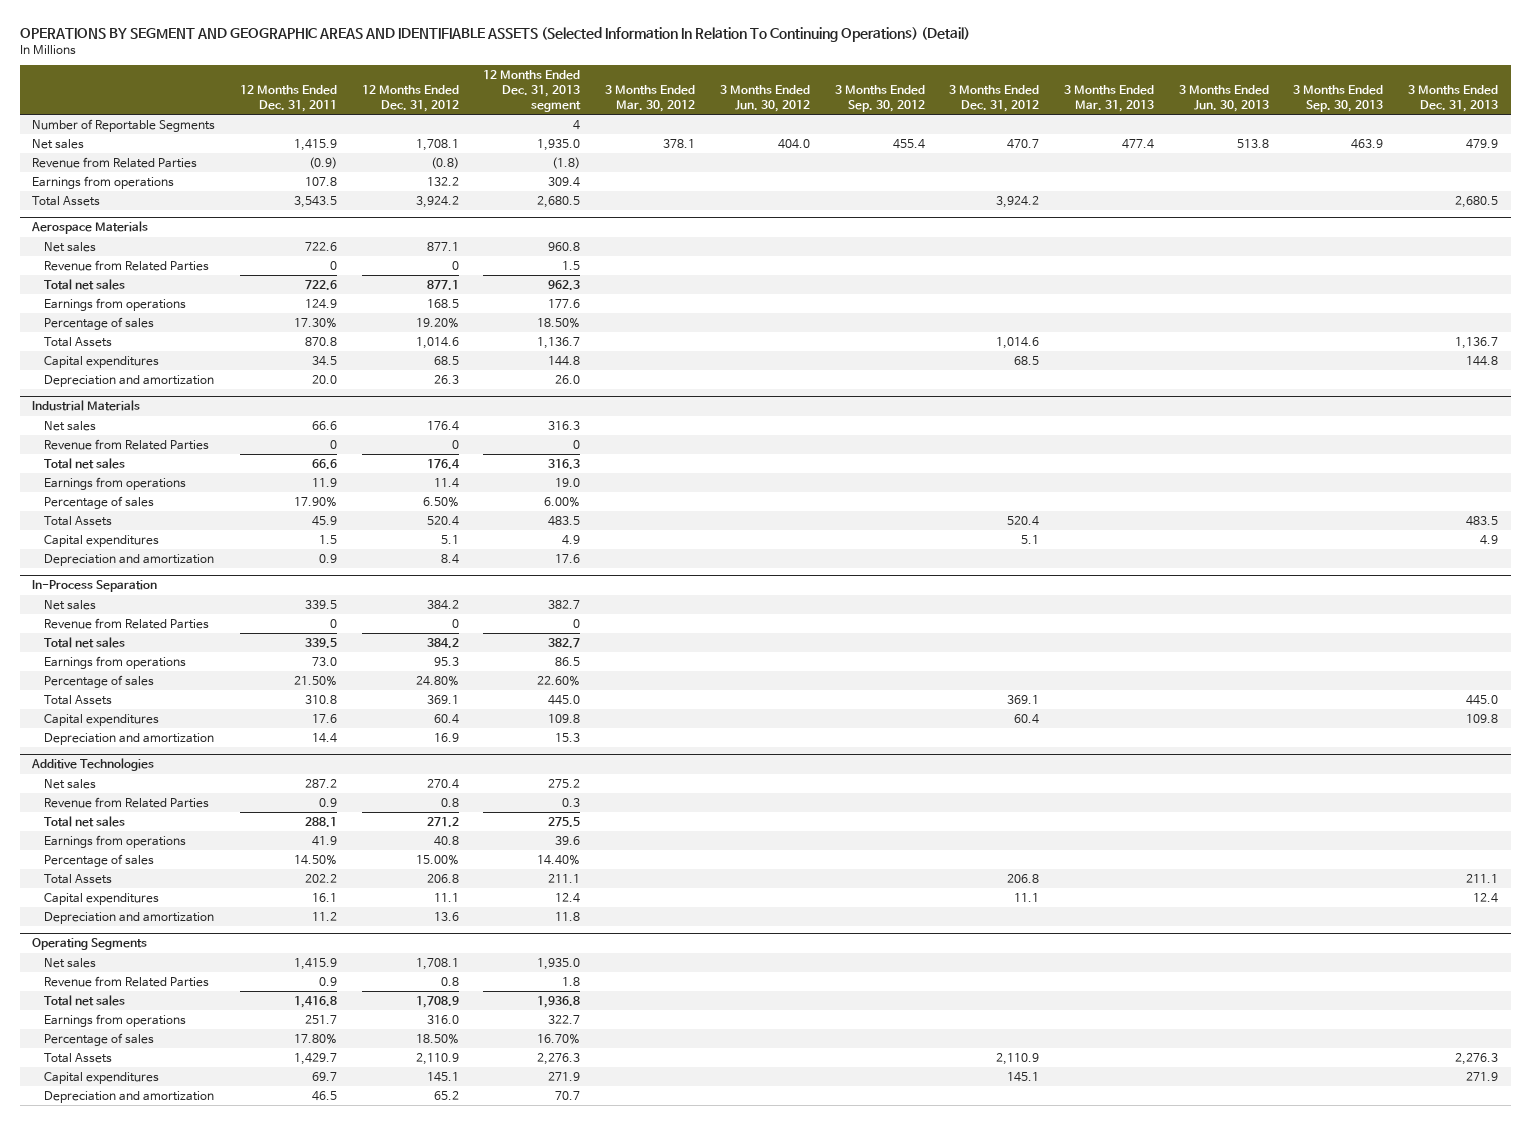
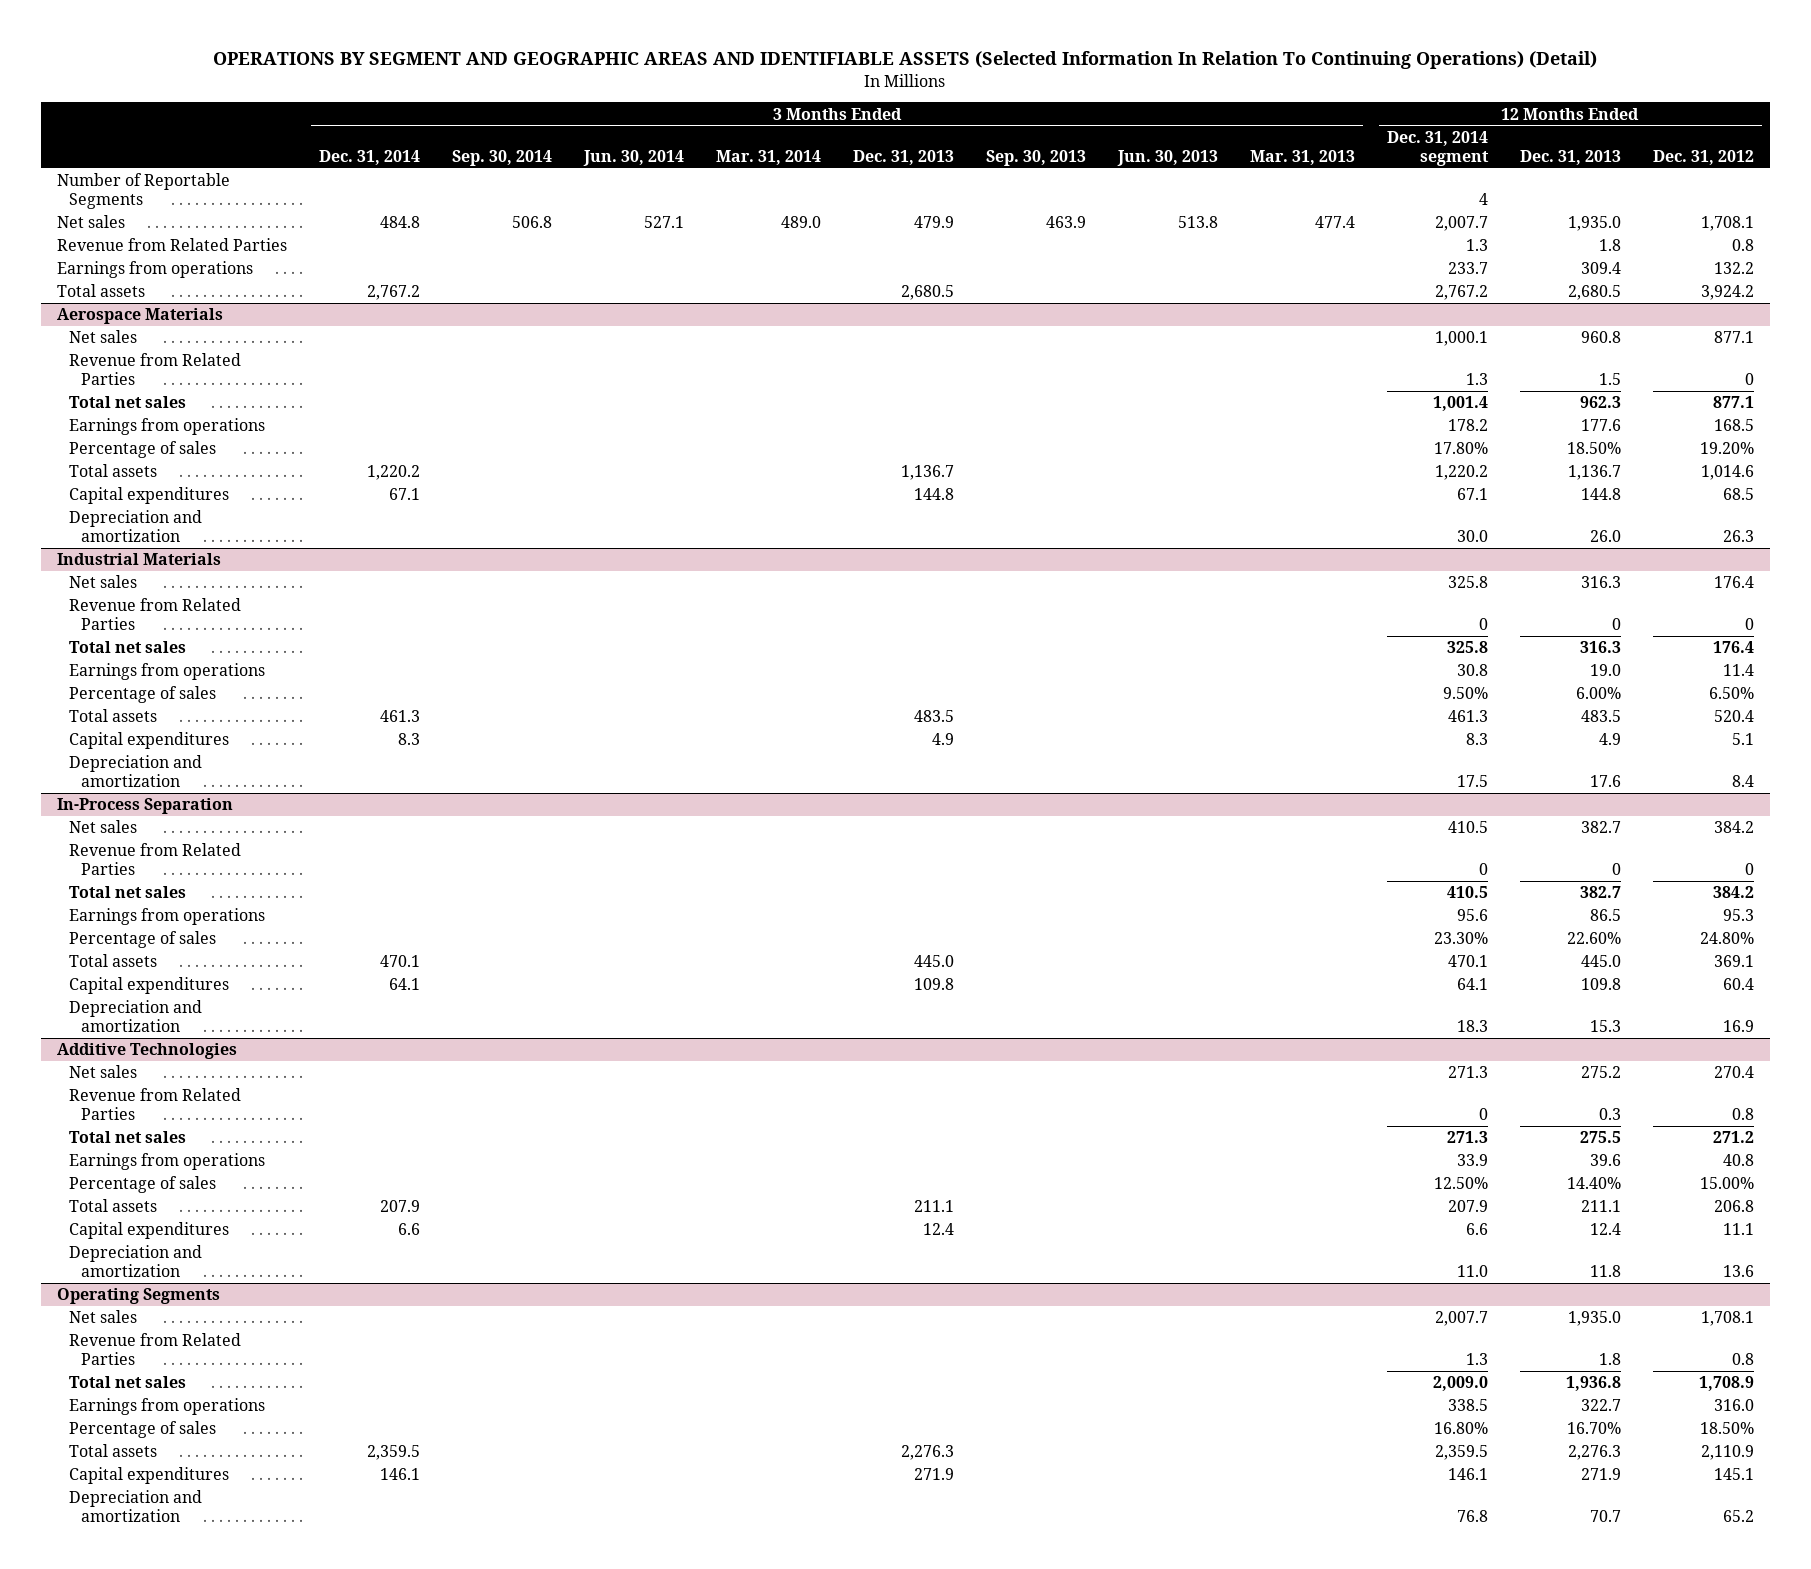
- | 12 Months Ended Dec. 31, 2011 | 12 Months Ended Dec. 31, 2012 | 12 Months Ended Dec. 31, 2013 segment | 3 Months Ended Mar. 30, 2012 | 3 Months Ended Jun. 30, 2012 | 3 Months Ended Sep. 30, 2012 | 3 Months Ended Dec. 31, 2012 | 3 Months Ended Mar. 31, 2013 | 3 Months Ended Jun. 30, 2013 | 3 Months Ended Sep. 30, 2013 | 3 Months Ended Dec. 31, 2013
+ | 3 Months Ended Dec. 31, 2014 | 3 Months Ended Sep. 30, 2014 | 3 Months Ended Jun. 30, 2014 | 3 Months Ended Mar. 31, 2014 | 3 Months Ended Dec. 31, 2013 | 3 Months Ended Sep. 30, 2013 | 3 Months Ended Jun. 30, 2013 | 3 Months Ended Mar. 31, 2013 | 12 Months Ended Dec. 31, 2014 segment | 12 Months Ended Dec. 31, 2013 | 12 Months Ended Dec. 31, 2012
- Revenue from Related Parties | (0.9) | (0.8) | (1.8) | | | | | | | |
+ Revenue from Related Parties | | | | | | | | | 1.3 | 1.8 | 0.8
- Total Assets | 3,543.5 | 3,924.2 | 2,680.5 | | | | 3,924.2 | | | | 2,680.5
+ Total assets | 2,767.2 | | | | 2,680.5 | | | | 2,767.2 | 2,680.5 | 3,924.2
@ Aerospace Materials
- Total Assets | 870.8 | 1,014.6 | 1,136.7 | | | | 1,014.6 | | | | 1,136.7
+ Total assets | 1,220.2 | | | | 1,136.7 | | | | 1,220.2 | 1,136.7 | 1,014.6
@ Industrial Materials
- Total Assets | 45.9 | 520.4 | 483.5 | | | | 520.4 | | | | 483.5
+ Total assets | 461.3 | | | | 483.5 | | | | 461.3 | 483.5 | 520.4
@ In-Process Separation
- Total Assets | 310.8 | 369.1 | 445.0 | | | | 369.1 | | | | 445.0
+ Total assets | 470.1 | | | | 445.0 | | | | 470.1 | 445.0 | 369.1
@ Additive Technologies
- Total Assets | 202.2 | 206.8 | 211.1 | | | | 206.8 | | | | 211.1
+ Total assets | 207.9 | | | | 211.1 | | | | 207.9 | 211.1 | 206.8
@ Operating Segments
- Total Assets | 1,429.7 | 2,110.9 | 2,276.3 | | | | 2,110.9 | | | | 2,276.3
+ Total assets | 2,359.5 | | | | 2,276.3 | | | | 2,359.5 | 2,276.3 | 2,110.9

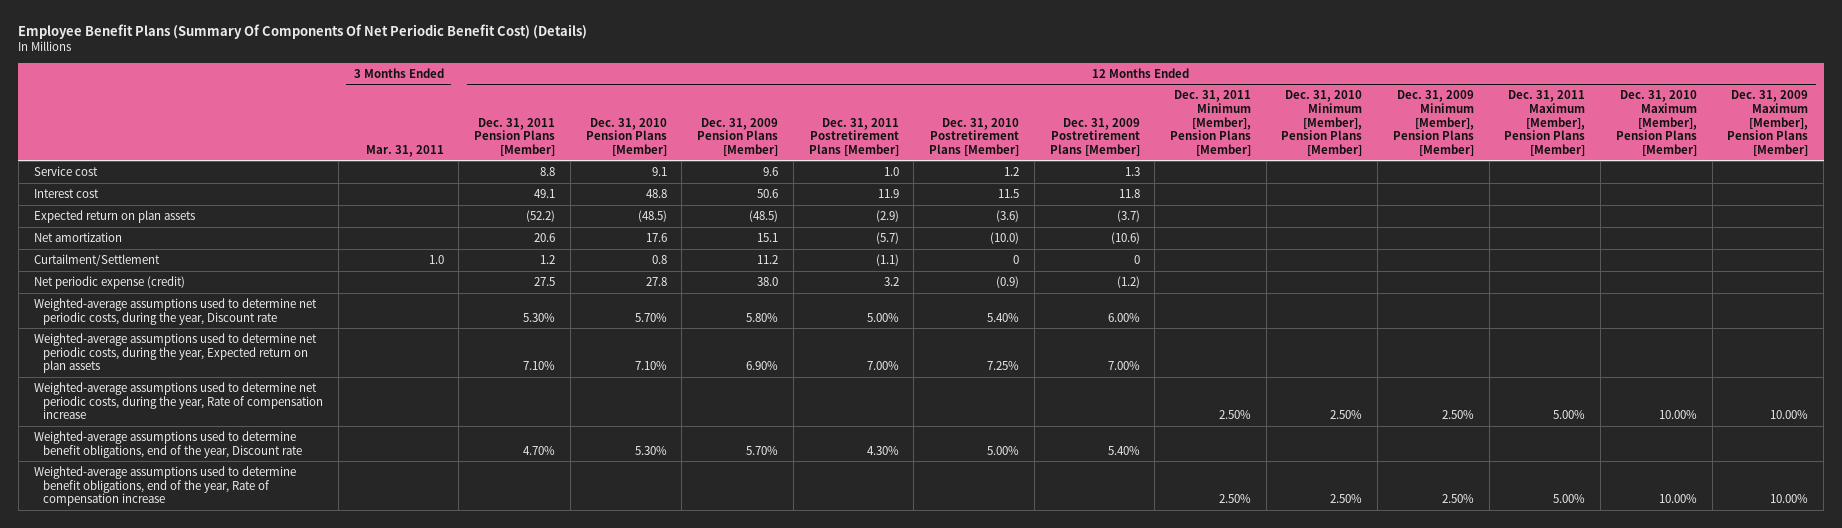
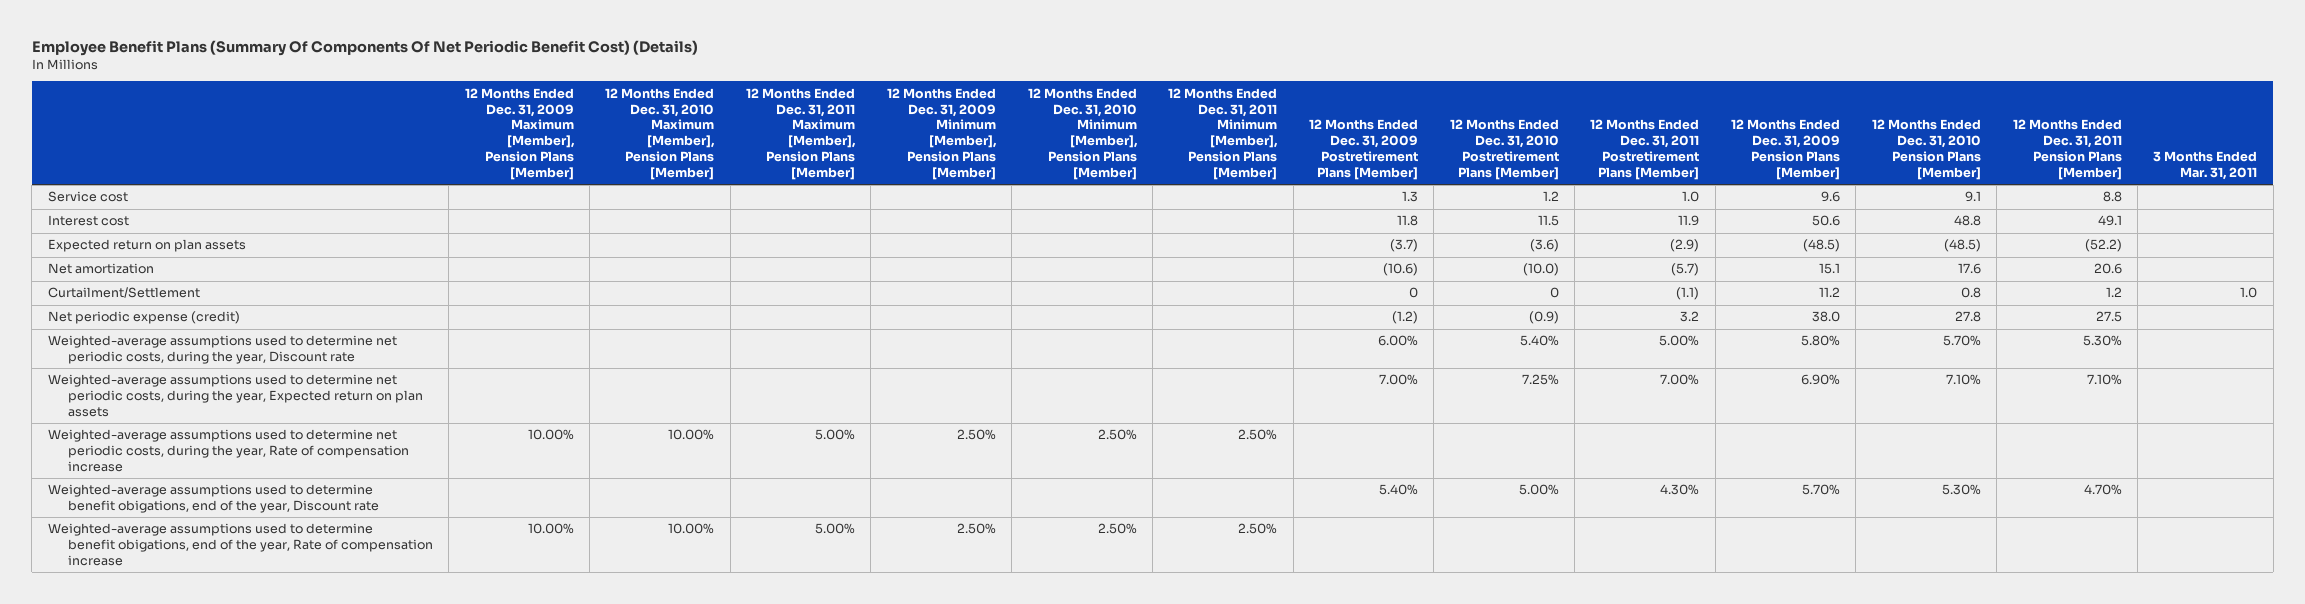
- | 3 Months Ended Mar. 31, 2011 | 12 Months Ended Dec. 31, 2011 Pension Plans [Member] | 12 Months Ended Dec. 31, 2010 Pension Plans [Member] | 12 Months Ended Dec. 31, 2009 Pension Plans [Member] | 12 Months Ended Dec. 31, 2011 Postretirement Plans [Member] | 12 Months Ended Dec. 31, 2010 Postretirement Plans [Member] | 12 Months Ended Dec. 31, 2009 Postretirement Plans [Member] | 12 Months Ended Dec. 31, 2011 Minimum [Member], Pension Plans [Member] | 12 Months Ended Dec. 31, 2010 Minimum [Member], Pension Plans [Member] | 12 Months Ended Dec. 31, 2009 Minimum [Member], Pension Plans [Member] | 12 Months Ended Dec. 31, 2011 Maximum [Member], Pension Plans [Member] | 12 Months Ended Dec. 31, 2010 Maximum [Member], Pension Plans [Member] | 12 Months Ended Dec. 31, 2009 Maximum [Member], Pension Plans [Member]
+ | 12 Months Ended Dec. 31, 2009 Maximum [Member], Pension Plans [Member] | 12 Months Ended Dec. 31, 2010 Maximum [Member], Pension Plans [Member] | 12 Months Ended Dec. 31, 2011 Maximum [Member], Pension Plans [Member] | 12 Months Ended Dec. 31, 2009 Minimum [Member], Pension Plans [Member] | 12 Months Ended Dec. 31, 2010 Minimum [Member], Pension Plans [Member] | 12 Months Ended Dec. 31, 2011 Minimum [Member], Pension Plans [Member] | 12 Months Ended Dec. 31, 2009 Postretirement Plans [Member] | 12 Months Ended Dec. 31, 2010 Postretirement Plans [Member] | 12 Months Ended Dec. 31, 2011 Postretirement Plans [Member] | 12 Months Ended Dec. 31, 2009 Pension Plans [Member] | 12 Months Ended Dec. 31, 2010 Pension Plans [Member] | 12 Months Ended Dec. 31, 2011 Pension Plans [Member] | 3 Months Ended Mar. 31, 2011
- Weighted-average assumptions used to determine benefit obligations, end of the year, Discount rate | | 4.70% | 5.30% | 5.70% | 4.30% | 5.00% | 5.40% | | | | | |
- Weighted-average assumptions used to determine benefit obligations, end of the year, Rate of compensation increase | | | | | | | | 2.50% | 2.50% | 2.50% | 5.00% | 10.00% | 10.00%
+ Weighted-average assumptions used to determine benefit obigations, end of the year, Discount rate | | | | | | | 5.40% | 5.00% | 4.30% | 5.70% | 5.30% | 4.70% |
+ Weighted-average assumptions used to determine benefit obigations, end of the year, Rate of compensation increase | 10.00% | 10.00% | 5.00% | 2.50% | 2.50% | 2.50% | | | | | | |

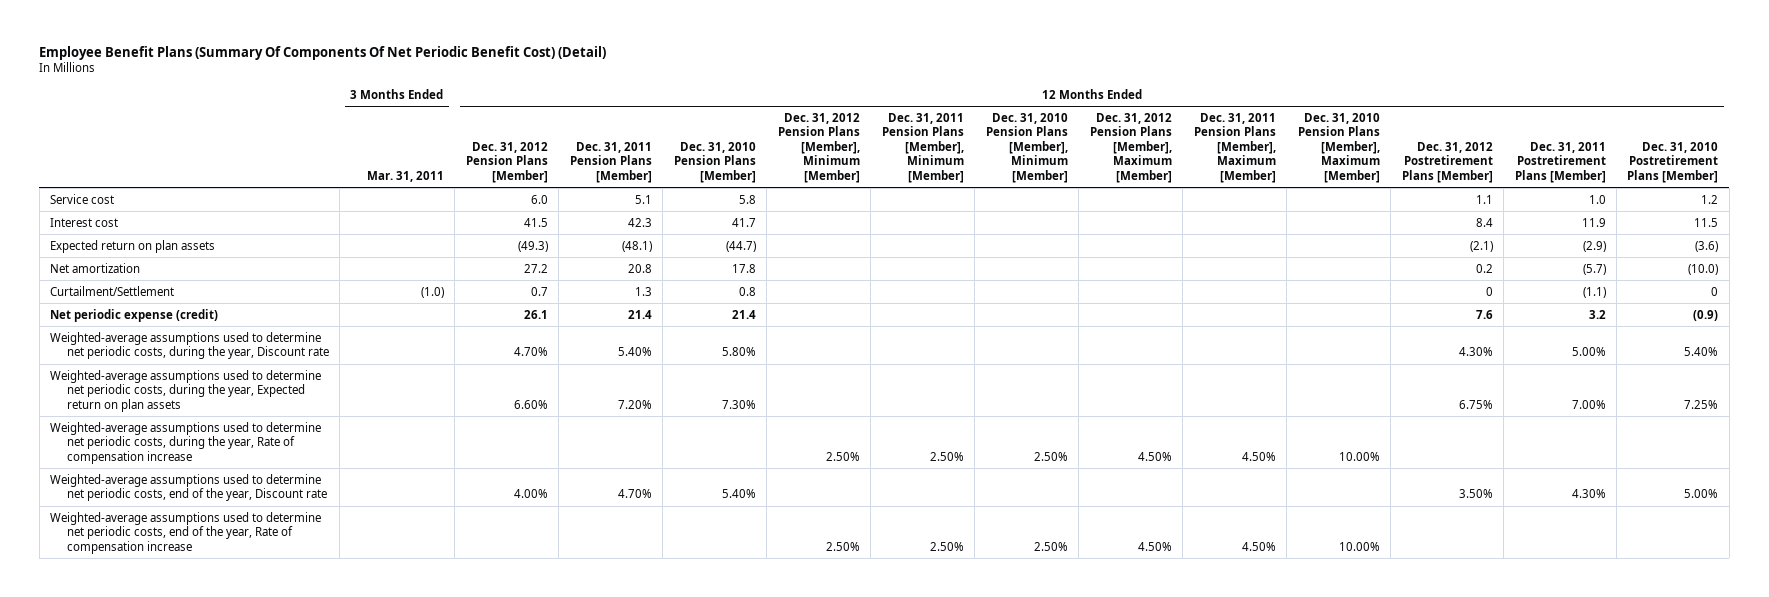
- Employee Benefit Plans (Summary Of Components Of Net Periodic Benefit Cost) (Details)
+ Employee Benefit Plans (Summary Of Components Of Net Periodic Benefit Cost) (Detail)
- | 12 Months Ended Dec. 31, 2009 Maximum [Member], Pension Plans [Member] | 12 Months Ended Dec. 31, 2010 Maximum [Member], Pension Plans [Member] | 12 Months Ended Dec. 31, 2011 Maximum [Member], Pension Plans [Member] | 12 Months Ended Dec. 31, 2009 Minimum [Member], Pension Plans [Member] | 12 Months Ended Dec. 31, 2010 Minimum [Member], Pension Plans [Member] | 12 Months Ended Dec. 31, 2011 Minimum [Member], Pension Plans [Member] | 12 Months Ended Dec. 31, 2009 Postretirement Plans [Member] | 12 Months Ended Dec. 31, 2010 Postretirement Plans [Member] | 12 Months Ended Dec. 31, 2011 Postretirement Plans [Member] | 12 Months Ended Dec. 31, 2009 Pension Plans [Member] | 12 Months Ended Dec. 31, 2010 Pension Plans [Member] | 12 Months Ended Dec. 31, 2011 Pension Plans [Member] | 3 Months Ended Mar. 31, 2011
+ | 3 Months Ended Mar. 31, 2011 | 12 Months Ended Dec. 31, 2012 Pension Plans [Member] | 12 Months Ended Dec. 31, 2011 Pension Plans [Member] | 12 Months Ended Dec. 31, 2010 Pension Plans [Member] | 12 Months Ended Dec. 31, 2012 Pension Plans [Member], Minimum [Member] | 12 Months Ended Dec. 31, 2011 Pension Plans [Member], Minimum [Member] | 12 Months Ended Dec. 31, 2010 Pension Plans [Member], Minimum [Member] | 12 Months Ended Dec. 31, 2012 Pension Plans [Member], Maximum [Member] | 12 Months Ended Dec. 31, 2011 Pension Plans [Member], Maximum [Member] | 12 Months Ended Dec. 31, 2010 Pension Plans [Member], Maximum [Member] | 12 Months Ended Dec. 31, 2012 Postretirement Plans [Member] | 12 Months Ended Dec. 31, 2011 Postretirement Plans [Member] | 12 Months Ended Dec. 31, 2010 Postretirement Plans [Member]
- Service cost | | | | | | | 1.3 | 1.2 | 1.0 | 9.6 | 9.1 | 8.8 |
- Interest cost | | | | | | | 11.8 | 11.5 | 11.9 | 50.6 | 48.8 | 49.1 |
- Expected return on plan assets | | | | | | | (3.7) | (3.6) | (2.9) | (48.5) | (48.5) | (52.2) |
- Net amortization | | | | | | | (10.6) | (10.0) | (5.7) | 15.1 | 17.6 | 20.6 |
- Curtailment/Settlement | | | | | | | 0 | 0 | (1.1) | 11.2 | 0.8 | 1.2 | 1.0
- Net periodic expense (credit) | | | | | | | (1.2) | (0.9) | 3.2 | 38.0 | 27.8 | 27.5 |
- Weighted-average assumptions used to determine net periodic costs, during the year, Discount rate | | | | | | | 6.00% | 5.40% | 5.00% | 5.80% | 5.70% | 5.30% |
- Weighted-average assumptions used to determine net periodic costs, during the year, Expected return on plan assets | | | | | | | 7.00% | 7.25% | 7.00% | 6.90% | 7.10% | 7.10% |
+ Service cost | | 6.0 | 5.1 | 5.8 | | | | | | | 1.1 | 1.0 | 1.2
+ Interest cost | | 41.5 | 42.3 | 41.7 | | | | | | | 8.4 | 11.9 | 11.5
+ Expected return on plan assets | | (49.3) | (48.1) | (44.7) | | | | | | | (2.1) | (2.9) | (3.6)
+ Net amortization | | 27.2 | 20.8 | 17.8 | | | | | | | 0.2 | (5.7) | (10.0)
+ Curtailment/Settlement | (1.0) | 0.7 | 1.3 | 0.8 | | | | | | | 0 | (1.1) | 0
+ Net periodic expense (credit) | | 26.1 | 21.4 | 21.4 | | | | | | | 7.6 | 3.2 | (0.9)
+ Weighted-average assumptions used to determine net periodic costs, during the year, Discount rate | | 4.70% | 5.40% | 5.80% | | | | | | | 4.30% | 5.00% | 5.40%
+ Weighted-average assumptions used to determine net periodic costs, during the year, Expected return on plan assets | | 6.60% | 7.20% | 7.30% | | | | | | | 6.75% | 7.00% | 7.25%
- Weighted-average assumptions used to determine benefit obigations, end of the year, Discount rate | | | | | | | 5.40% | 5.00% | 4.30% | 5.70% | 5.30% | 4.70% |
- Weighted-average assumptions used to determine benefit obigations, end of the year, Rate of compensation increase | 10.00% | 10.00% | 5.00% | 2.50% | 2.50% | 2.50% | | | | | | |
+ Weighted-average assumptions used to determine net periodic costs, end of the year, Discount rate | | 4.00% | 4.70% | 5.40% | | | | | | | 3.50% | 4.30% | 5.00%
+ Weighted-average assumptions used to determine net periodic costs, end of the year, Rate of compensation increase | | | | | 2.50% | 2.50% | 2.50% | 4.50% | 4.50% | 10.00% | | |

